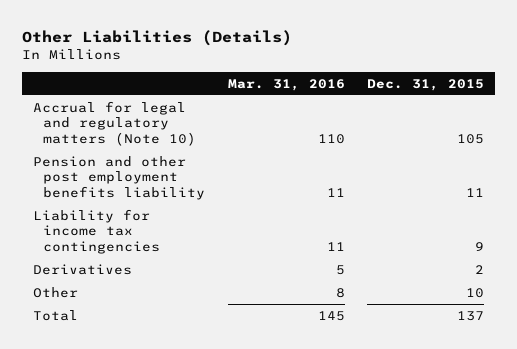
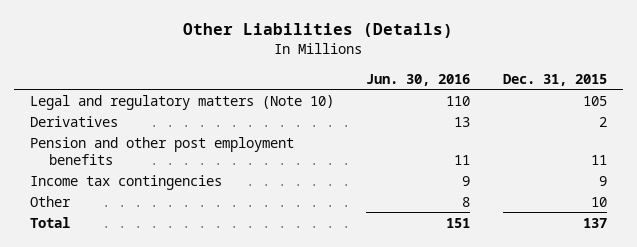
- | Mar. 31, 2016 | Dec. 31, 2015
+ | Jun. 30, 2016 | Dec. 31, 2015
- Accrual for legal and regulatory matters (Note 10) | 110 | 105
- Pension and other post employment benefits liability | 11 | 11
- Liability for income tax contingencies | 11 | 9
+ Legal and regulatory matters (Note 10) | 110 | 105
+ Pension and other post employment benefits | 11 | 11
+ Income tax contingencies | 9 | 9

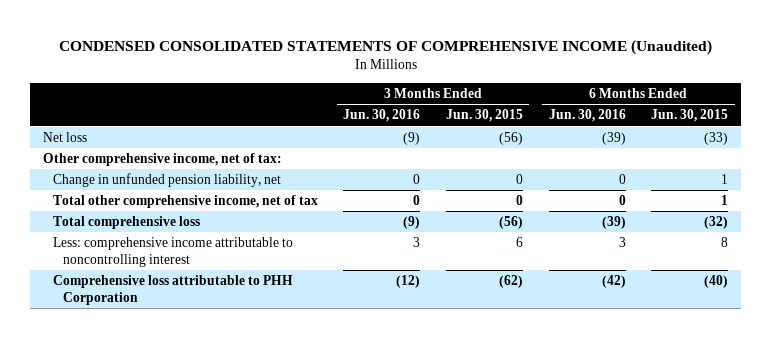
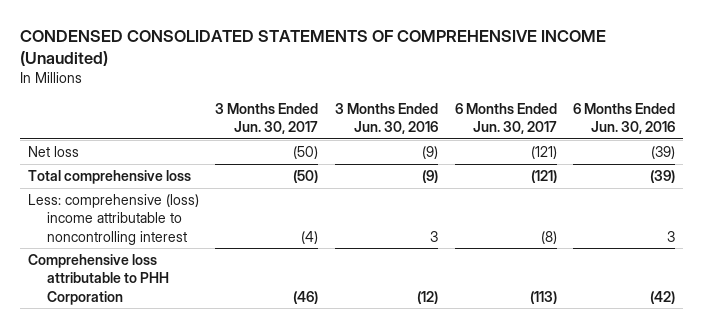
- | 3 Months Ended Jun. 30, 2016 | 3 Months Ended Jun. 30, 2015 | 6 Months Ended Jun. 30, 2016 | 6 Months Ended Jun. 30, 2015
+ | 3 Months Ended Jun. 30, 2017 | 3 Months Ended Jun. 30, 2016 | 6 Months Ended Jun. 30, 2017 | 6 Months Ended Jun. 30, 2016
- Other comprehensive income, net of tax:
- Change in unfunded pension liability, net | 0 | 0 | 0 | 1
- Total other comprehensive income, net of tax | 0 | 0 | 0 | 1
- Less: comprehensive income attributable to noncontrolling interest | 3 | 6 | 3 | 8
+ Less: comprehensive (loss) income attributable to noncontrolling interest | (4) | 3 | (8) | 3

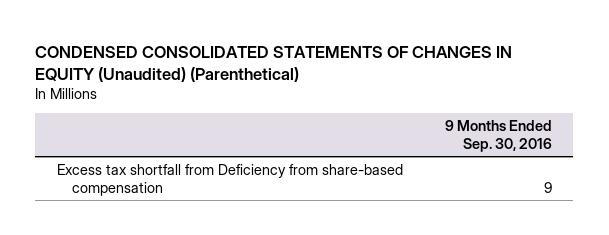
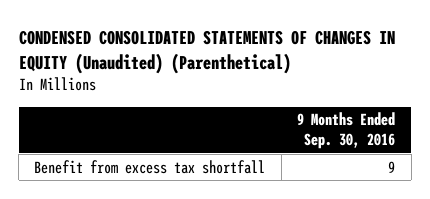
- Excess tax shortfall from Deficiency from share-based compensation | 9
+ Benefit from excess tax shortfall | 9

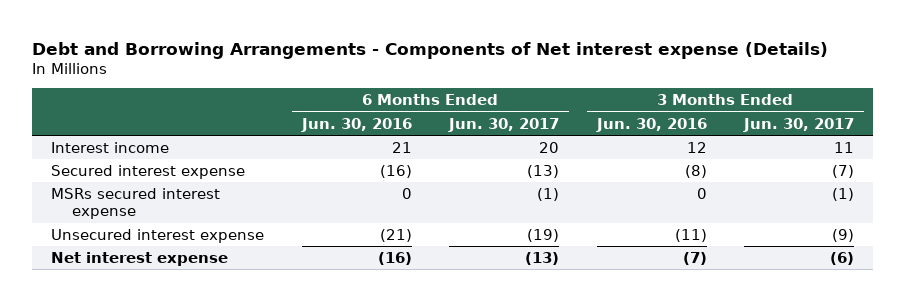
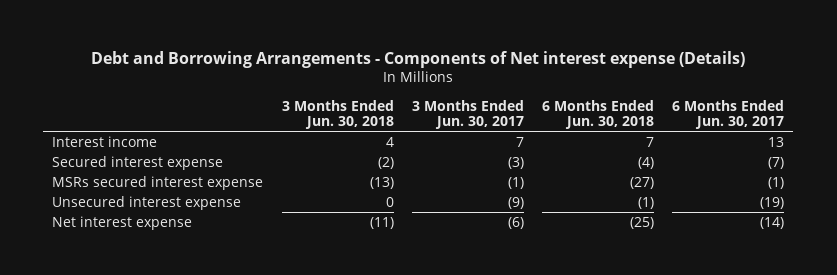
- | 6 Months Ended Jun. 30, 2016 | 6 Months Ended Jun. 30, 2017 | 3 Months Ended Jun. 30, 2016 | 3 Months Ended Jun. 30, 2017
+ | 3 Months Ended Jun. 30, 2018 | 3 Months Ended Jun. 30, 2017 | 6 Months Ended Jun. 30, 2018 | 6 Months Ended Jun. 30, 2017
- Interest income | 21 | 20 | 12 | 11
- Secured interest expense | (16) | (13) | (8) | (7)
+ Interest income | 4 | 7 | 7 | 13
+ Secured interest expense | (2) | (3) | (4) | (7)
- Net interest expense | (16) | (13) | (7) | (6)
+ Net interest expense | (11) | (6) | (25) | (14)

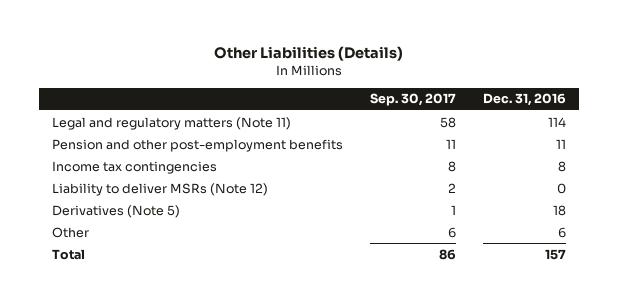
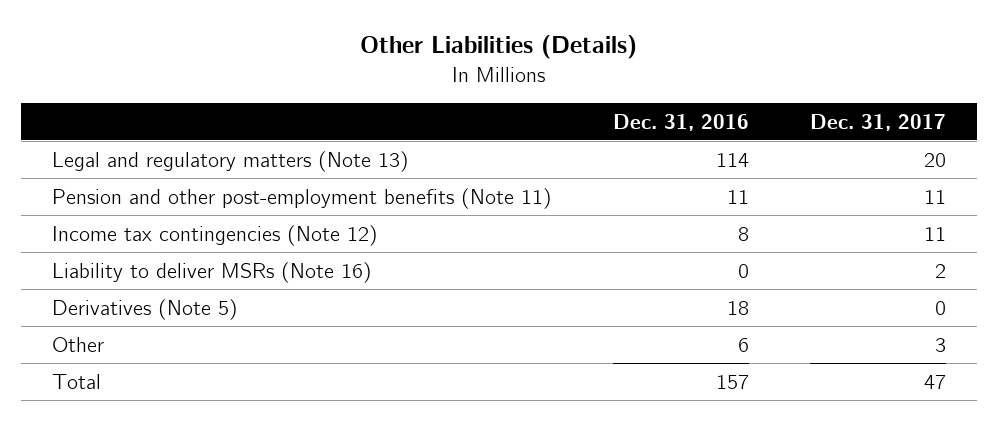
- | Sep. 30, 2017 | Dec. 31, 2016
+ | Dec. 31, 2016 | Dec. 31, 2017
- Legal and regulatory matters (Note 11) | 58 | 114
- Pension and other post-employment benefits | 11 | 11
- Income tax contingencies | 8 | 8
- Liability to deliver MSRs (Note 12) | 2 | 0
+ Legal and regulatory matters (Note 13) | 114 | 20
+ Pension and other post-employment benefits (Note 11) | 11 | 11
+ Income tax contingencies (Note 12) | 8 | 11
+ Liability to deliver MSRs (Note 16) | 0 | 2

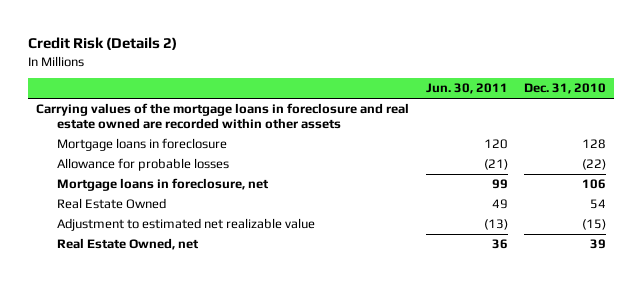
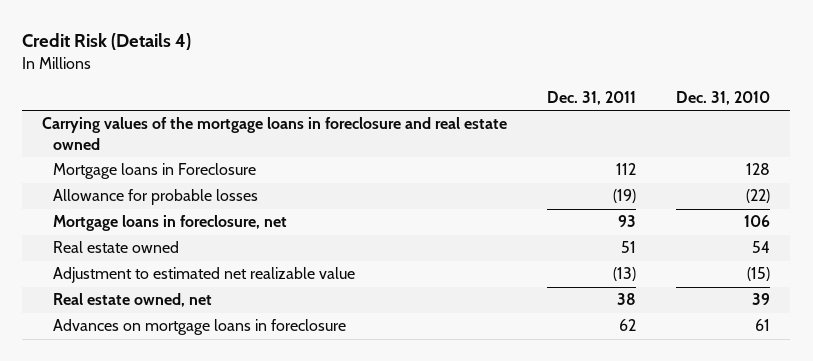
- Credit Risk (Details 2)
+ Credit Risk (Details 4)
- | Jun. 30, 2011 | Dec. 31, 2010
+ | Dec. 31, 2011 | Dec. 31, 2010
- Carrying values of the mortgage loans in foreclosure and real estate owned are recorded within other assets
- Mortgage loans in foreclosure | 120 | 128
+ Carrying values of the mortgage loans in foreclosure and real estate owned
+ Mortgage loans in Foreclosure | 112 | 128
- Real Estate Owned | 49 | 54
+ Real estate owned | 51 | 54
- Real Estate Owned, net | 36 | 39
+ Real estate owned, net | 38 | 39
+ Advances on mortgage loans in foreclosure | 62 | 61

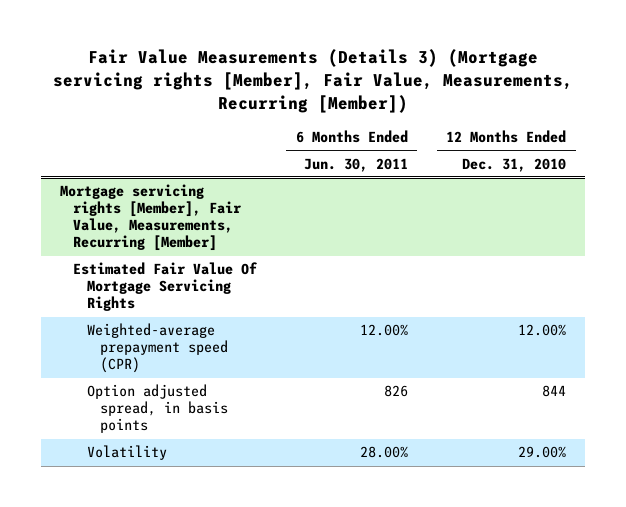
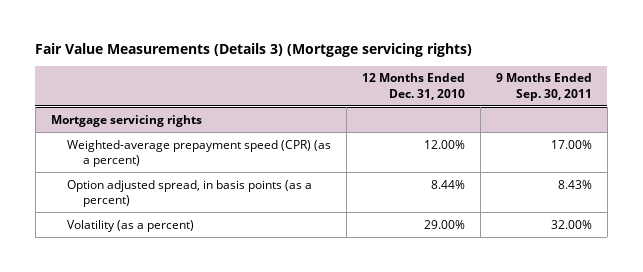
- Fair Value Measurements (Details 3) (Mortgage servicing rights [Member], Fair Value, Measurements, Recurring [Member])
+ Fair Value Measurements (Details 3) (Mortgage servicing rights)
- | 6 Months Ended Jun. 30, 2011 | 12 Months Ended Dec. 31, 2010
+ | 12 Months Ended Dec. 31, 2010 | 9 Months Ended Sep. 30, 2011
- Mortgage servicing rights [Member], Fair Value, Measurements, Recurring [Member]
- Estimated Fair Value Of Mortgage Servicing Rights
- Weighted-average prepayment speed (CPR) | 12.00% | 12.00%
- Option adjusted spread, in basis points | 826 | 844
- Volatility | 28.00% | 29.00%
+ Mortgage servicing rights
+ Weighted-average prepayment speed (CPR) (as a percent) | 12.00% | 17.00%
+ Option adjusted spread, in basis points (as a percent) | 8.44% | 8.43%
+ Volatility (as a percent) | 29.00% | 32.00%

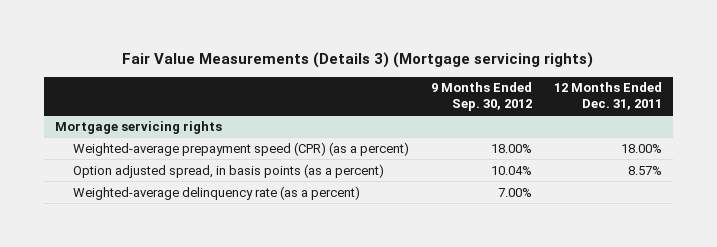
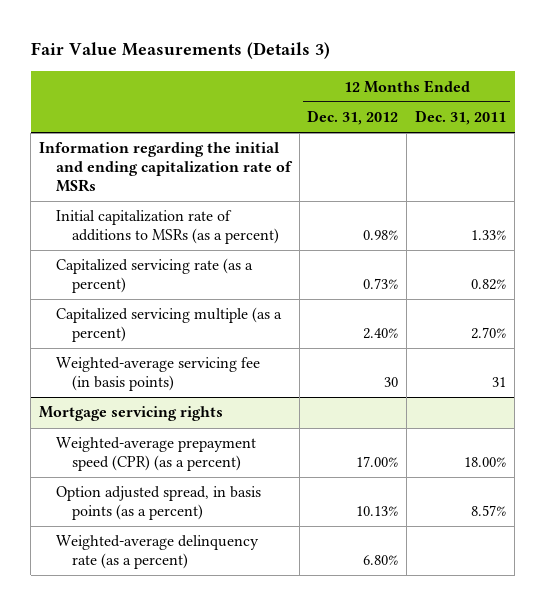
- Fair Value Measurements (Details 3) (Mortgage servicing rights)
+ Fair Value Measurements (Details 3)
- | 9 Months Ended Sep. 30, 2012 | 12 Months Ended Dec. 31, 2011
+ | 12 Months Ended Dec. 31, 2012 | 12 Months Ended Dec. 31, 2011
+ Information regarding the initial and ending capitalization rate of MSRs
+ Initial capitalization rate of additions to MSRs (as a percent) | 0.98% | 1.33%
+ Capitalized servicing rate (as a percent) | 0.73% | 0.82%
+ Capitalized servicing multiple (as a percent) | 2.40% | 2.70%
+ Weighted-average servicing fee (in basis points) | 30 | 31

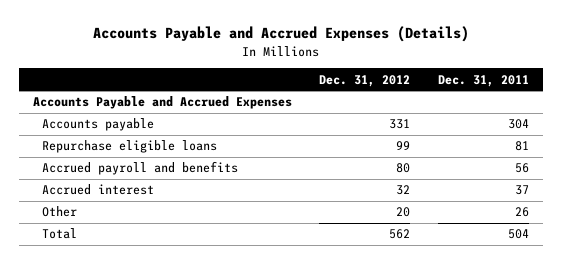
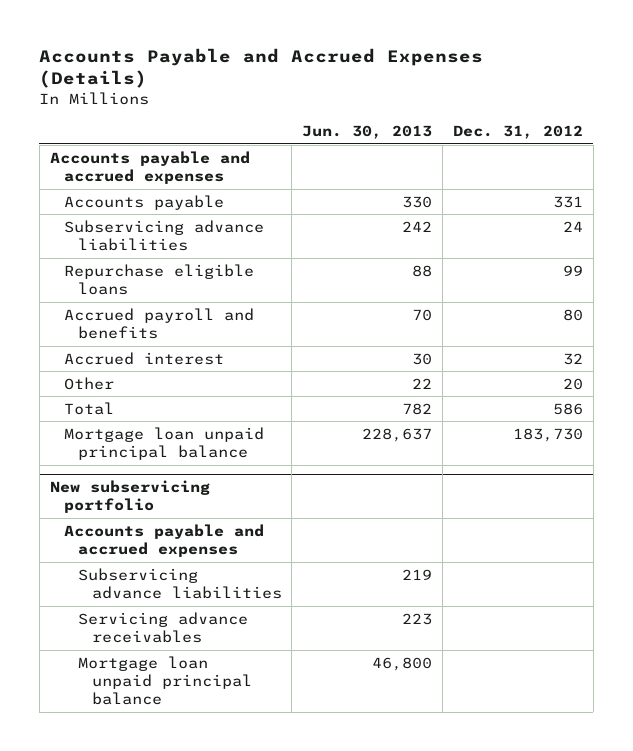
- | Dec. 31, 2012 | Dec. 31, 2011
+ | Jun. 30, 2013 | Dec. 31, 2012
- Accounts Payable and Accrued Expenses
+ Accounts payable and accrued expenses
+ Subservicing advance liabilities | 242 | 24
- Total | 562 | 504
+ Total | 782 | 586
+ Mortgage loan unpaid principal balance | 228,637 | 183,730
+ New subservicing portfolio
+ Accounts payable and accrued expenses
+ Subservicing advance liabilities | 219 |
+ Servicing advance receivables | 223 |
+ Mortgage loan unpaid principal balance | 46,800 |

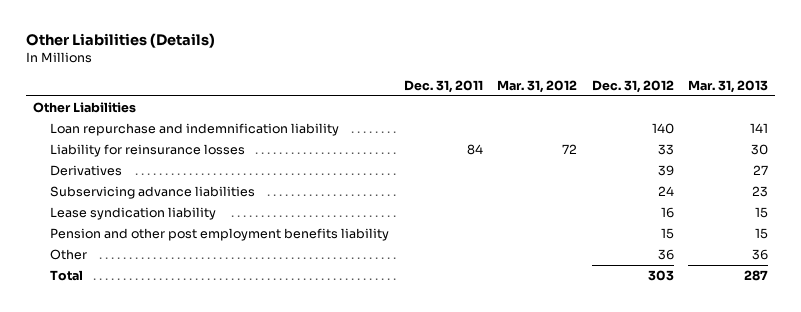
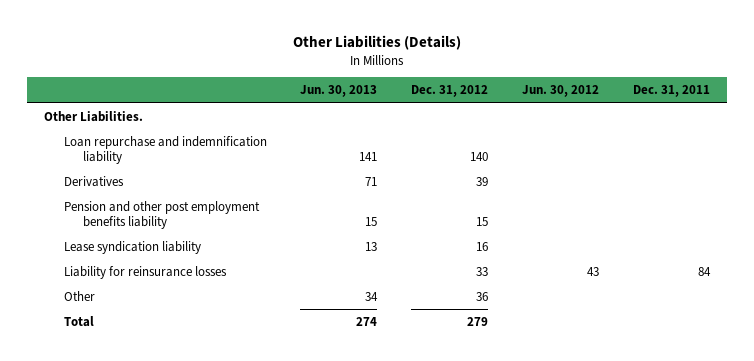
- | Dec. 31, 2011 | Mar. 31, 2012 | Dec. 31, 2012 | Mar. 31, 2013
+ | Jun. 30, 2013 | Dec. 31, 2012 | Jun. 30, 2012 | Dec. 31, 2011
- Other Liabilities
+ Other Liabilities.
- Subservicing advance liabilities | | | 24 | 23
moved down: Lease syndication liability | 13 | 16 | |
moved down: Liability for reinsurance losses | | 33 | 43 | 84
- Total | | | 303 | 287
+ Total | 274 | 279 | |

